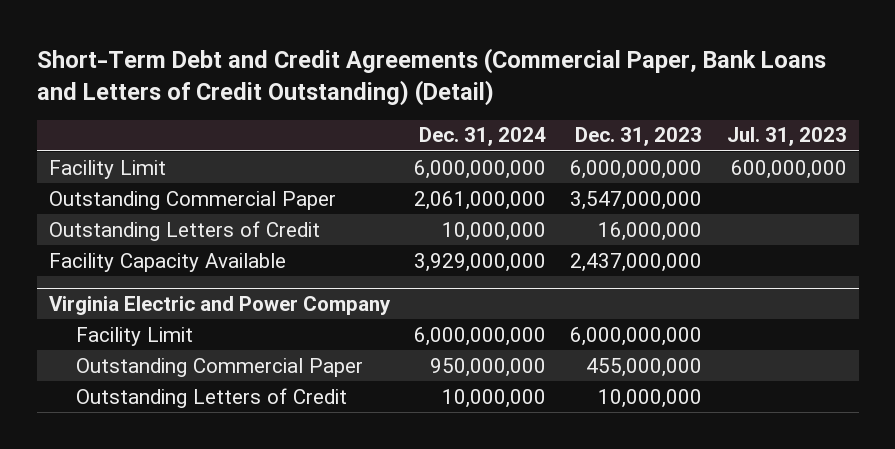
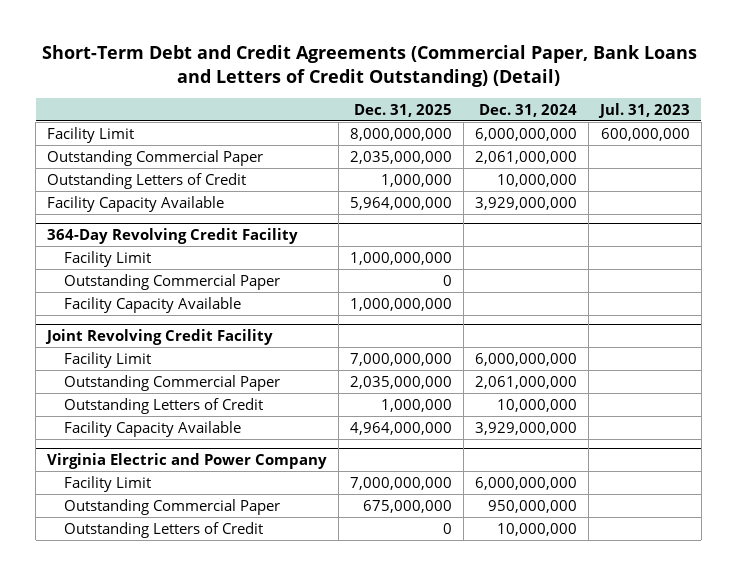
- | Dec. 31, 2024 | Dec. 31, 2023 | Jul. 31, 2023
+ | Dec. 31, 2025 | Dec. 31, 2024 | Jul. 31, 2023
+ 364-Day Revolving Credit Facility
+ Facility Limit | 1,000,000,000 | |
+ Outstanding Commercial Paper | 0 | |
+ Facility Capacity Available | 1,000,000,000 | |
+ Joint Revolving Credit Facility
+ Facility Limit | 7,000,000,000 | 6,000,000,000 |
+ Outstanding Commercial Paper | 2,035,000,000 | 2,061,000,000 |
+ Outstanding Letters of Credit | 1,000,000 | 10,000,000 |
+ Facility Capacity Available | 4,964,000,000 | 3,929,000,000 |

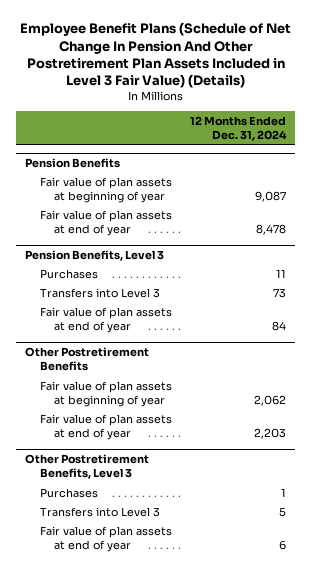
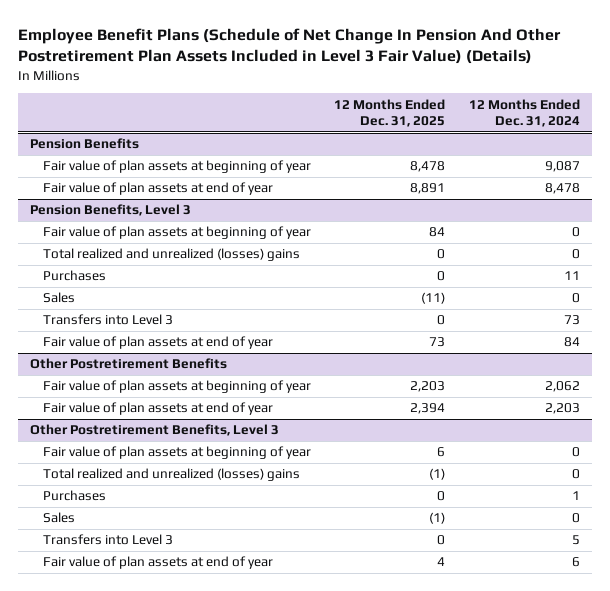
- | 12 Months Ended Dec. 31, 2024
+ | 12 Months Ended Dec. 31, 2025 | 12 Months Ended Dec. 31, 2024
@ Pension Benefits, Level 3
+ Fair value of plan assets at beginning of year | 84 | 0
+ Total realized and unrealized (losses) gains | 0 | 0
+ Sales | (11) | 0
@ Other Postretirement Benefits, Level 3
+ Fair value of plan assets at beginning of year | 6 | 0
+ Total realized and unrealized (losses) gains | (1) | 0
+ Sales | (1) | 0

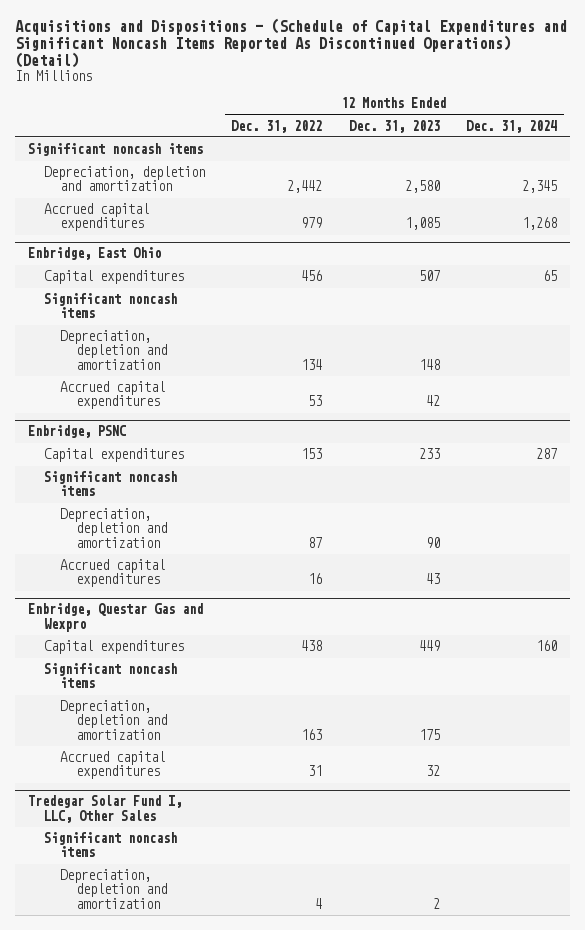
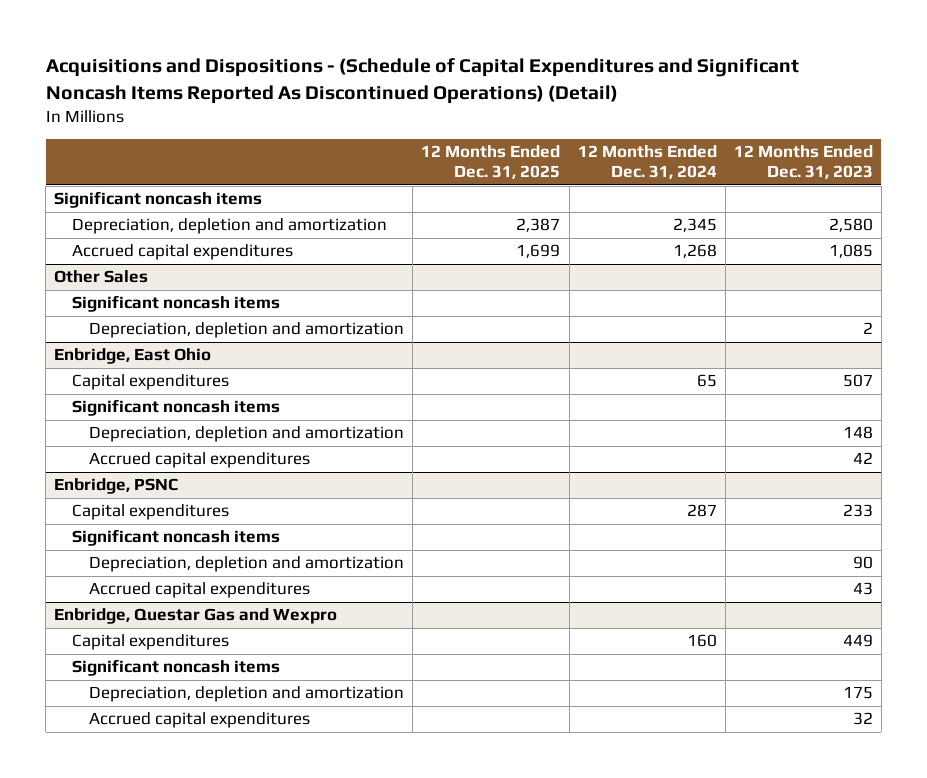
- | 12 Months Ended Dec. 31, 2022 | 12 Months Ended Dec. 31, 2023 | 12 Months Ended Dec. 31, 2024
+ | 12 Months Ended Dec. 31, 2025 | 12 Months Ended Dec. 31, 2024 | 12 Months Ended Dec. 31, 2023
+ Other Sales
+ Significant noncash items
+ Depreciation, depletion and amortization | | | 2
- Tredegar Solar Fund I, LLC, Other Sales
- Significant noncash items
- Depreciation, depletion and amortization | 4 | 2 |

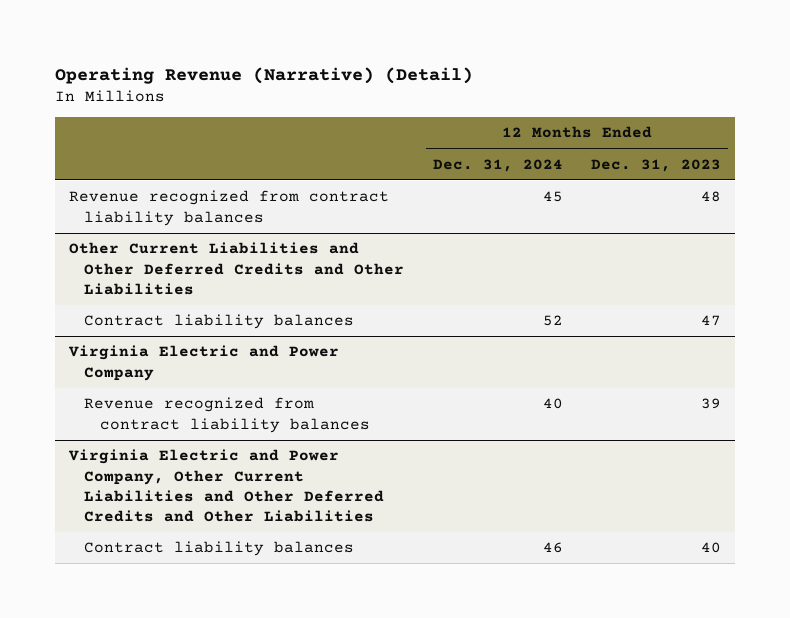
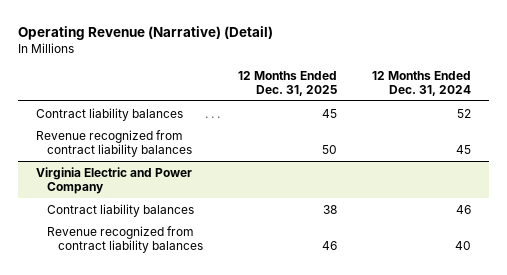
- | 12 Months Ended Dec. 31, 2024 | 12 Months Ended Dec. 31, 2023
+ | 12 Months Ended Dec. 31, 2025 | 12 Months Ended Dec. 31, 2024
- Other Current Liabilities and Other Deferred Credits and Other Liabilities
moved down: Revenue recognized from contract liability balances | 50 | 45
- Virginia Electric and Power Company, Other Current Liabilities and Other Deferred Credits and Other Liabilities
@ Virginia Electric and Power Company
moved down: Revenue recognized from contract liability balances | 46 | 40

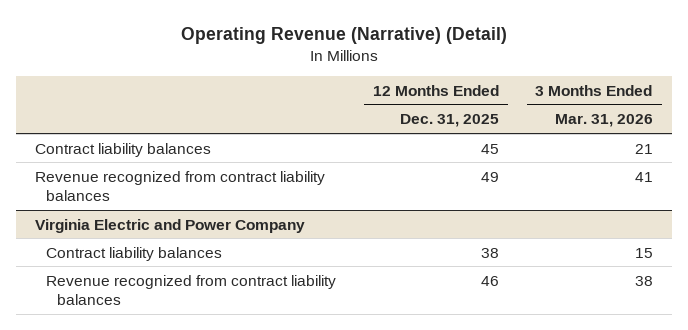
- | 12 Months Ended Dec. 31, 2025 | 12 Months Ended Dec. 31, 2024
+ | 12 Months Ended Dec. 31, 2025 | 3 Months Ended Mar. 31, 2026
- Revenue recognized from contract liability balances | 50 | 45
+ Revenue recognized from contract liability balances | 49 | 41

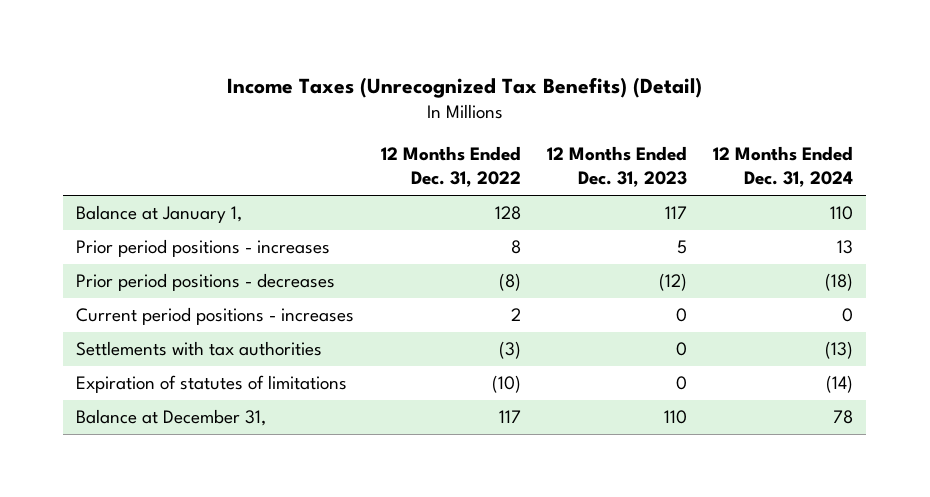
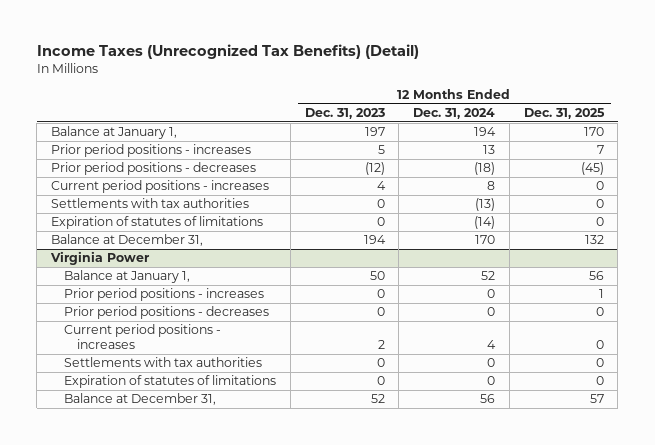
- | 12 Months Ended Dec. 31, 2022 | 12 Months Ended Dec. 31, 2023 | 12 Months Ended Dec. 31, 2024
+ | 12 Months Ended Dec. 31, 2023 | 12 Months Ended Dec. 31, 2024 | 12 Months Ended Dec. 31, 2025
- Balance at January 1, | 128 | 117 | 110
+ Balance at January 1, | 197 | 194 | 170
- Current period positions - increases | 2 | 0 | 0
+ Current period positions - increases | 4 | 8 | 0
- Balance at December 31, | 117 | 110 | 78
+ Balance at December 31, | 194 | 170 | 132
+ Virginia Power
+ Balance at January 1, | 50 | 52 | 56
+ Prior period positions - increases | 0 | 0 | 1
+ Prior period positions - decreases | 0 | 0 | 0
+ Current period positions - increases | 2 | 4 | 0
+ Settlements with tax authorities | 0 | 0 | 0
+ Expiration of statutes of limitations | 0 | 0 | 0
+ Balance at December 31, | 52 | 56 | 57

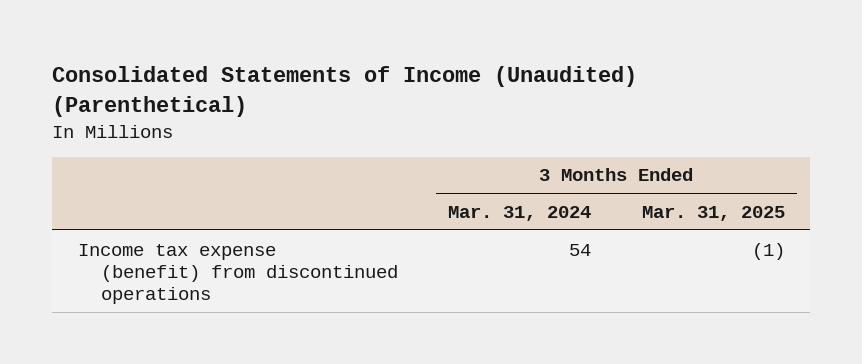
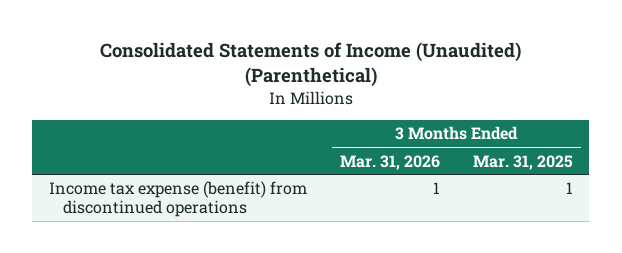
- | 3 Months Ended Mar. 31, 2024 | 3 Months Ended Mar. 31, 2025
+ | 3 Months Ended Mar. 31, 2026 | 3 Months Ended Mar. 31, 2025
- Income tax expense (benefit) from discontinued operations | 54 | (1)
+ Income tax expense (benefit) from discontinued operations | 1 | 1

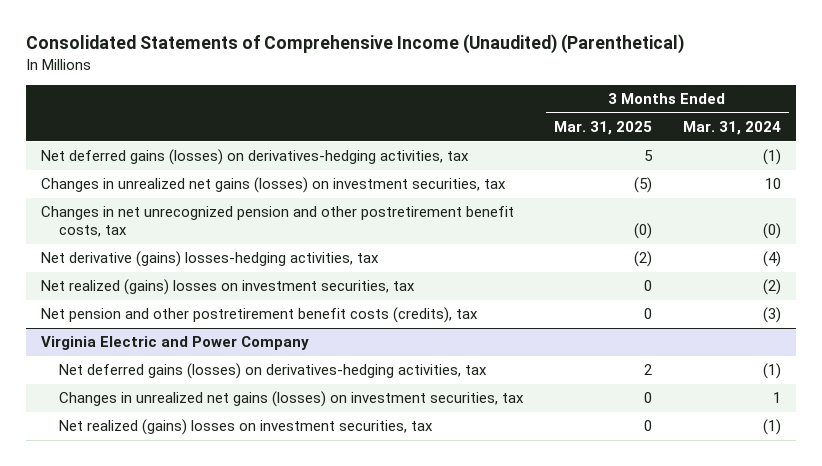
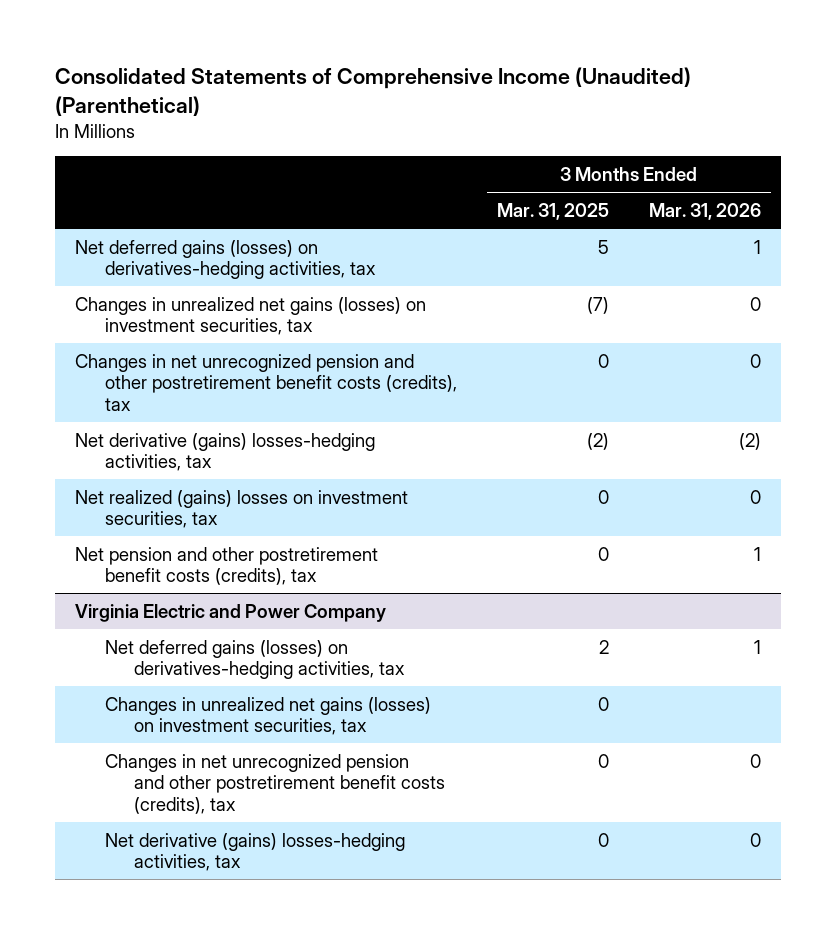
- | 3 Months Ended Mar. 31, 2025 | 3 Months Ended Mar. 31, 2024
+ | 3 Months Ended Mar. 31, 2025 | 3 Months Ended Mar. 31, 2026
- Changes in unrealized net gains (losses) on investment securities, tax | (5) | 10
- Changes in net unrecognized pension and other postretirement benefit costs, tax | (0) | (0)
+ Changes in unrealized net gains (losses) on investment securities, tax | (7) | 0
+ Changes in net unrecognized pension and other postretirement benefit costs (credits), tax | 0 | 0
@ Virginia Electric and Power Company
- Net realized (gains) losses on investment securities, tax | 0 | (1)
+ Changes in net unrecognized pension and other postretirement benefit costs (credits), tax | 0 | 0
+ Net derivative (gains) losses-hedging activities, tax | 0 | 0

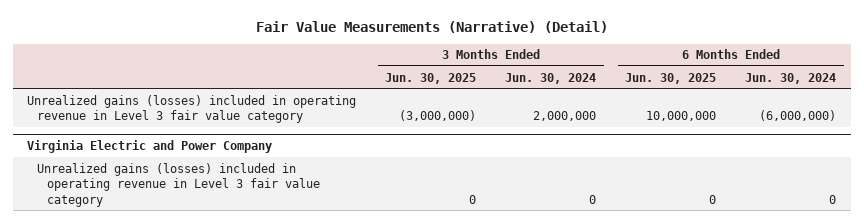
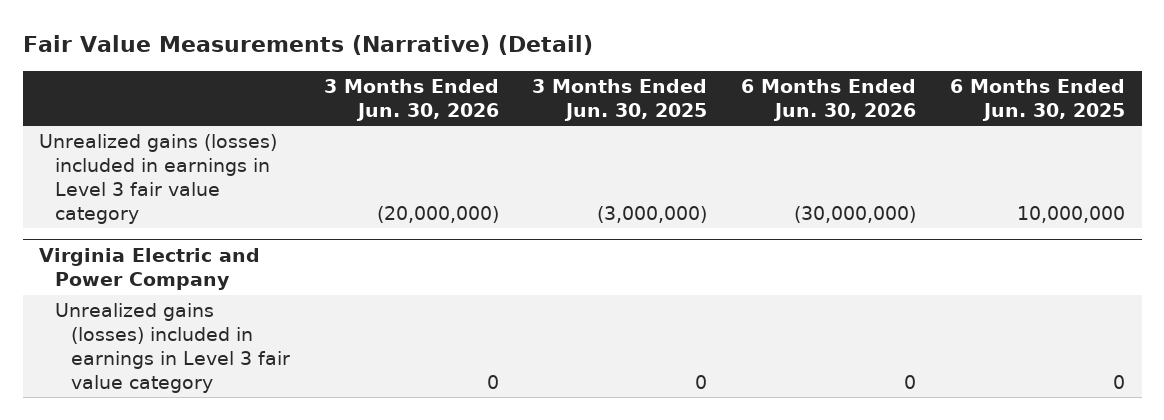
- | 3 Months Ended Jun. 30, 2025 | 3 Months Ended Jun. 30, 2024 | 6 Months Ended Jun. 30, 2025 | 6 Months Ended Jun. 30, 2024
+ | 3 Months Ended Jun. 30, 2026 | 3 Months Ended Jun. 30, 2025 | 6 Months Ended Jun. 30, 2026 | 6 Months Ended Jun. 30, 2025
- Unrealized gains (losses) included in operating revenue in Level 3 fair value category | (3,000,000) | 2,000,000 | 10,000,000 | (6,000,000)
+ Unrealized gains (losses) included in earnings in Level 3 fair value category | (20,000,000) | (3,000,000) | (30,000,000) | 10,000,000
@ Virginia Electric and Power Company
- Unrealized gains (losses) included in operating revenue in Level 3 fair value category | 0 | 0 | 0 | 0
+ Unrealized gains (losses) included in earnings in Level 3 fair value category | 0 | 0 | 0 | 0

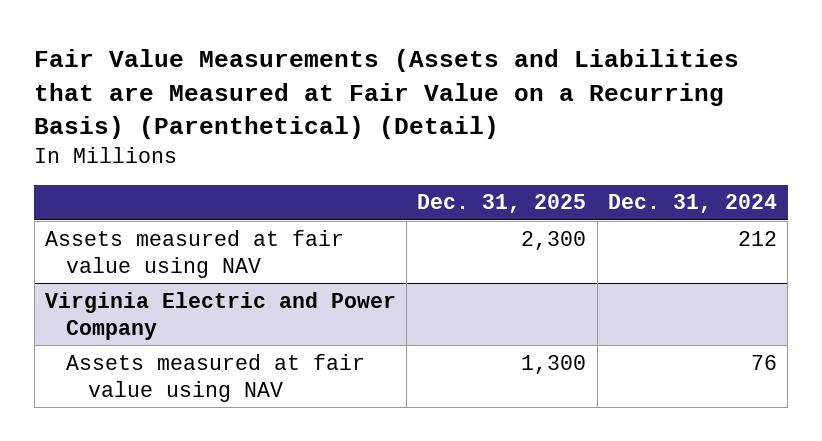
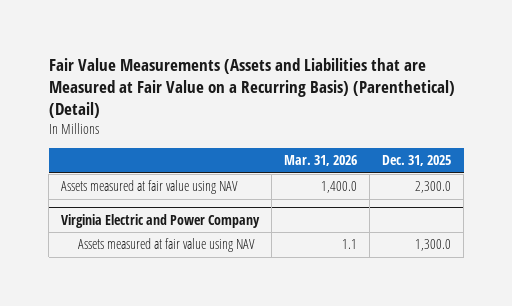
- | Dec. 31, 2025 | Dec. 31, 2024
+ | Mar. 31, 2026 | Dec. 31, 2025
- Assets measured at fair value using NAV | 2,300 | 212
+ Assets measured at fair value using NAV | 1,400.0 | 2,300.0
@ Virginia Electric and Power Company
- Assets measured at fair value using NAV | 1,300 | 76
+ Assets measured at fair value using NAV | 1.1 | 1,300.0

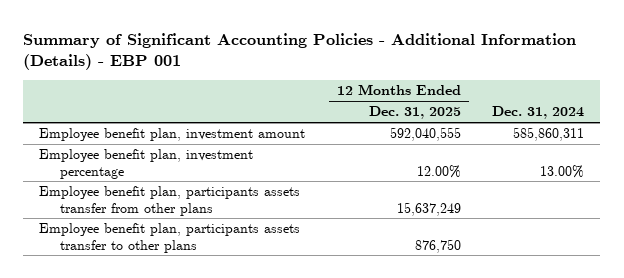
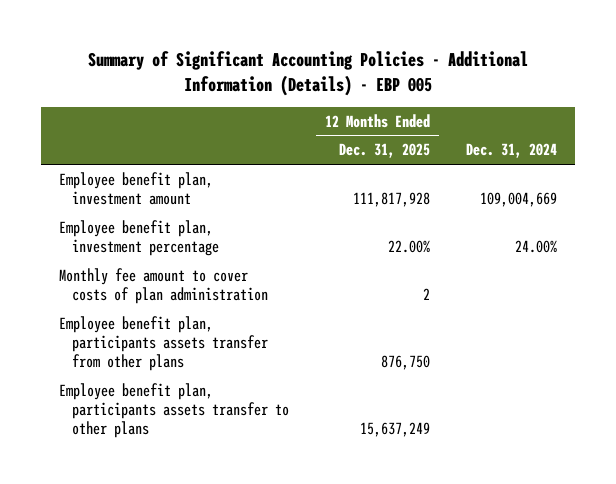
- Summary of Significant Accounting Policies - Additional Information (Details) - EBP 001
+ Summary of Significant Accounting Policies - Additional Information (Details) - EBP 005
- Employee benefit plan, investment amount | 592,040,555 | 585,860,311
- Employee benefit plan, investment percentage | 12.00% | 13.00%
- Employee benefit plan, participants assets transfer from other plans | 15,637,249 |
- Employee benefit plan, participants assets transfer to other plans | 876,750 |
+ Employee benefit plan, investment amount | 111,817,928 | 109,004,669
+ Employee benefit plan, investment percentage | 22.00% | 24.00%
+ Monthly fee amount to cover costs of plan administration | 2 |
+ Employee benefit plan, participants assets transfer from other plans | 876,750 |
+ Employee benefit plan, participants assets transfer to other plans | 15,637,249 |

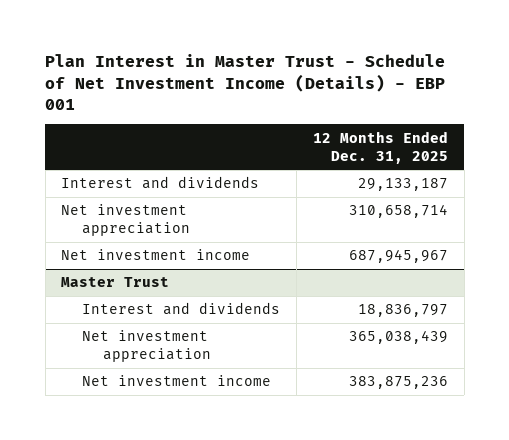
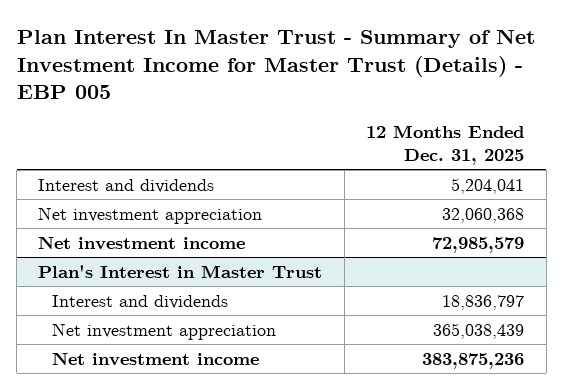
- Plan Interest in Master Trust - Schedule of Net Investment Income (Details) - EBP 001
+ Plan Interest In Master Trust - Summary of Net Investment Income for Master Trust (Details) - EBP 005
- Interest and dividends | 29,133,187
- Net investment appreciation | 310,658,714
- Net investment income | 687,945,967
- Master Trust
+ Interest and dividends | 5,204,041
+ Net investment appreciation | 32,060,368
+ Net investment income | 72,985,579
+ Plan's Interest in Master Trust

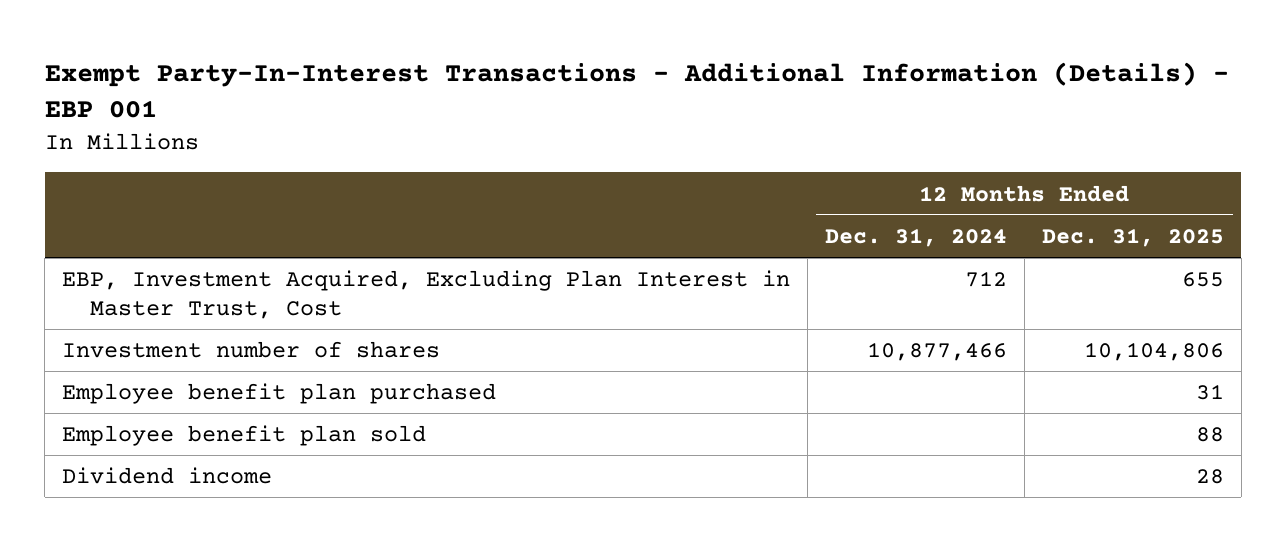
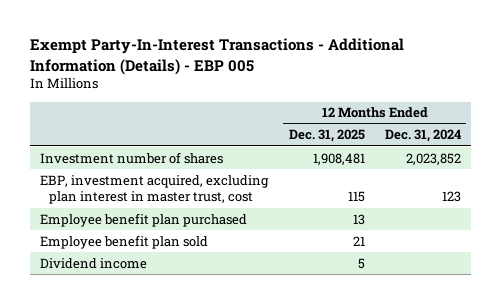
- Exempt Party-In-Interest Transactions - Additional Information (Details) - EBP 001
+ Exempt Party-In-Interest Transactions - Additional Information (Details) - EBP 005
- | 12 Months Ended Dec. 31, 2024 | 12 Months Ended Dec. 31, 2025
+ | 12 Months Ended Dec. 31, 2025 | 12 Months Ended Dec. 31, 2024
- EBP, Investment Acquired, Excluding Plan Interest in Master Trust, Cost | 712 | 655
- Investment number of shares | 10,877,466 | 10,104,806
- Employee benefit plan purchased | | 31
- Employee benefit plan sold | | 88
- Dividend income | | 28
+ Investment number of shares | 1,908,481 | 2,023,852
+ EBP, investment acquired, excluding plan interest in master trust, cost | 115 | 123
+ Employee benefit plan purchased | 13 |
+ Employee benefit plan sold | 21 |
+ Dividend income | 5 |

